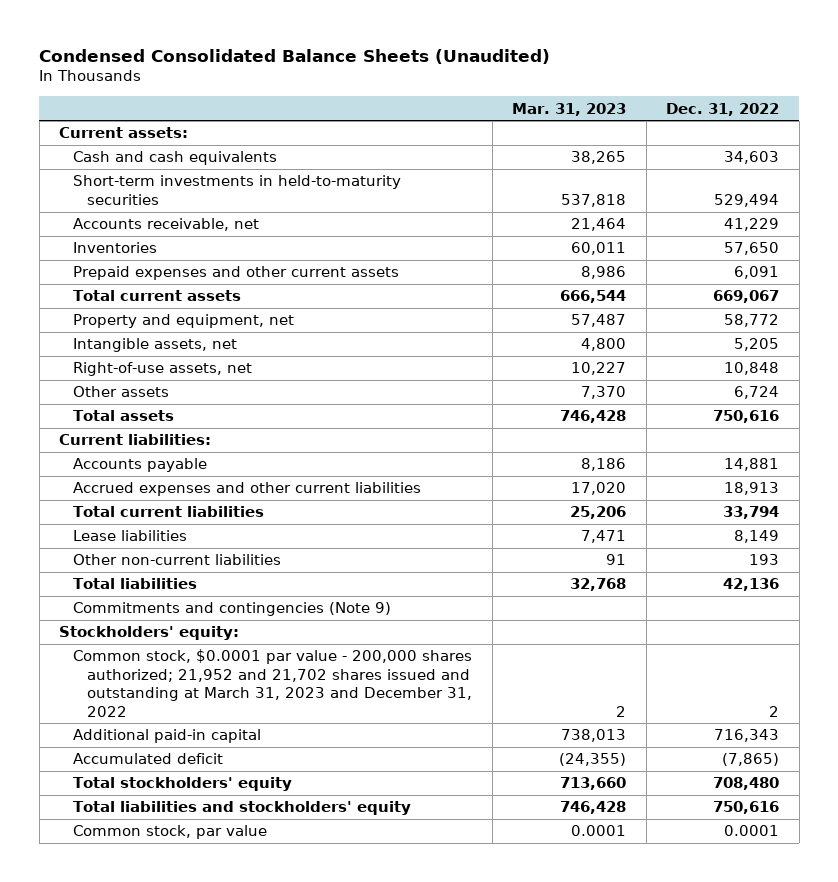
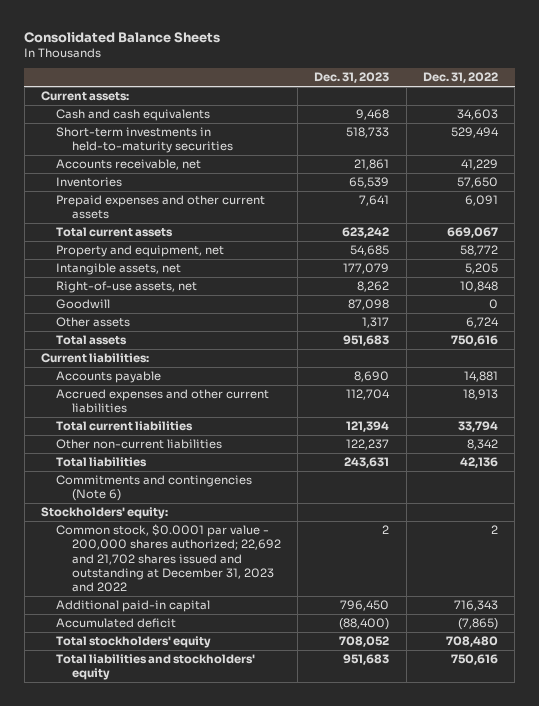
- Condensed Consolidated Balance Sheets (Unaudited)
+ Consolidated Balance Sheets
- | Mar. 31, 2023 | Dec. 31, 2022
+ | Dec. 31, 2023 | Dec. 31, 2022
+ Goodwill | 87,098 | 0
- Lease liabilities | 7,471 | 8,149
- Other non-current liabilities | 91 | 193
+ Other non-current liabilities | 122,237 | 8,342
- Commitments and contingencies (Note 9)
+ Commitments and contingencies (Note 6)
- Common stock, $0.0001 par value - 200,000 shares authorized; 21,952 and 21,702 shares issued and outstanding at March 31, 2023 and December 31, 2022 | 2 | 2
+ Common stock, $0.0001 par value - 200,000 shares authorized; 22,692 and 21,702 shares issued and outstanding at December 31, 2023 and 2022 | 2 | 2
- Common stock, par value | 0.0001 | 0.0001

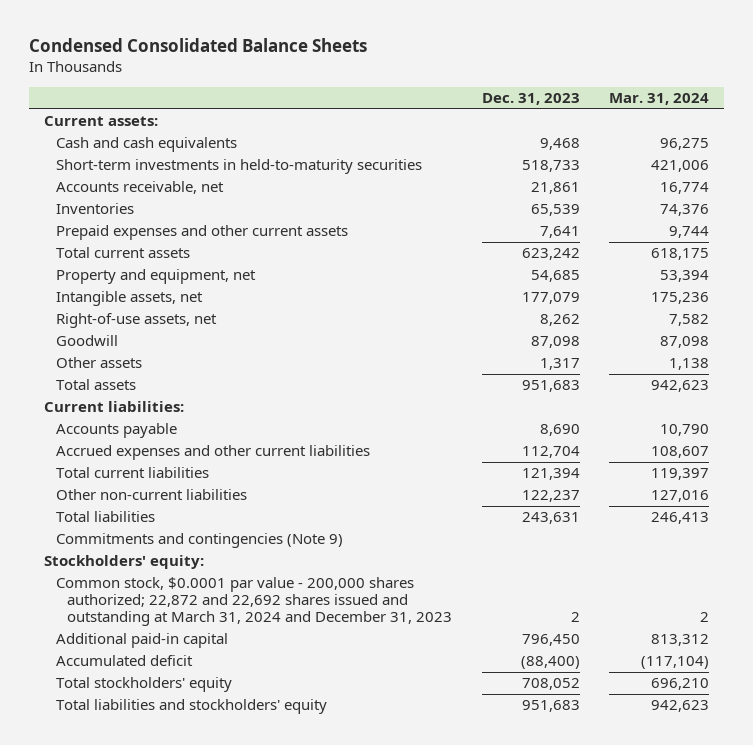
- Consolidated Balance Sheets
+ Condensed Consolidated Balance Sheets
- | Dec. 31, 2023 | Dec. 31, 2022
+ | Dec. 31, 2023 | Mar. 31, 2024
- Commitments and contingencies (Note 6)
+ Commitments and contingencies (Note 9)
- Common stock, $0.0001 par value - 200,000 shares authorized; 22,692 and 21,702 shares issued and outstanding at December 31, 2023 and 2022 | 2 | 2
+ Common stock, $0.0001 par value - 200,000 shares authorized; 22,872 and 22,692 shares issued and outstanding at March 31, 2024 and December 31, 2023 | 2 | 2

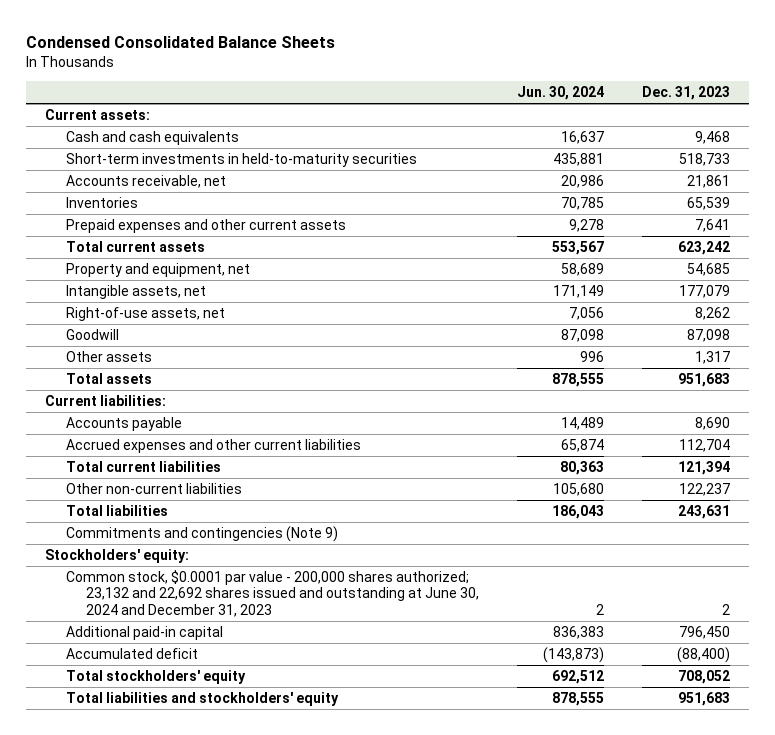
- | Dec. 31, 2023 | Mar. 31, 2024
+ | Jun. 30, 2024 | Dec. 31, 2023
- Common stock, $0.0001 par value - 200,000 shares authorized; 22,872 and 22,692 shares issued and outstanding at March 31, 2024 and December 31, 2023 | 2 | 2
+ Common stock, $0.0001 par value - 200,000 shares authorized; 23,132 and 22,692 shares issued and outstanding at June 30, 2024 and December 31, 2023 | 2 | 2

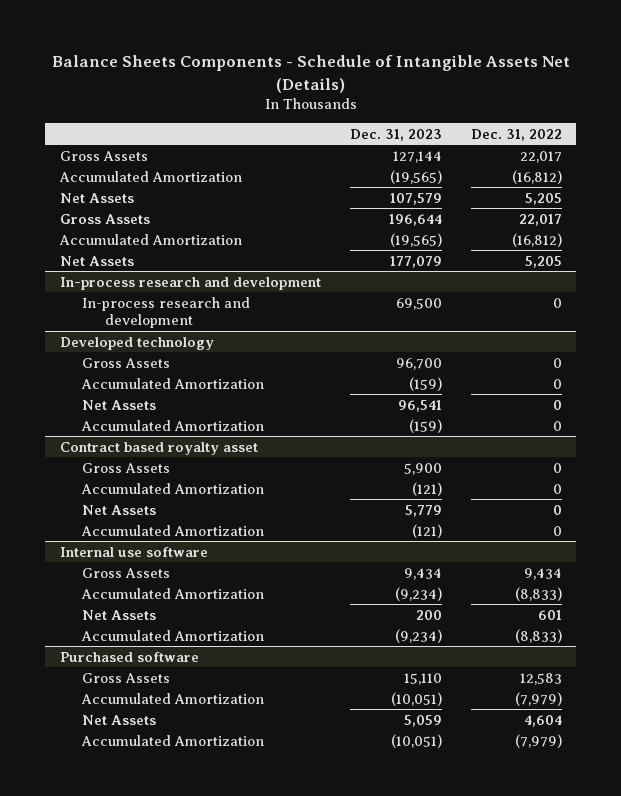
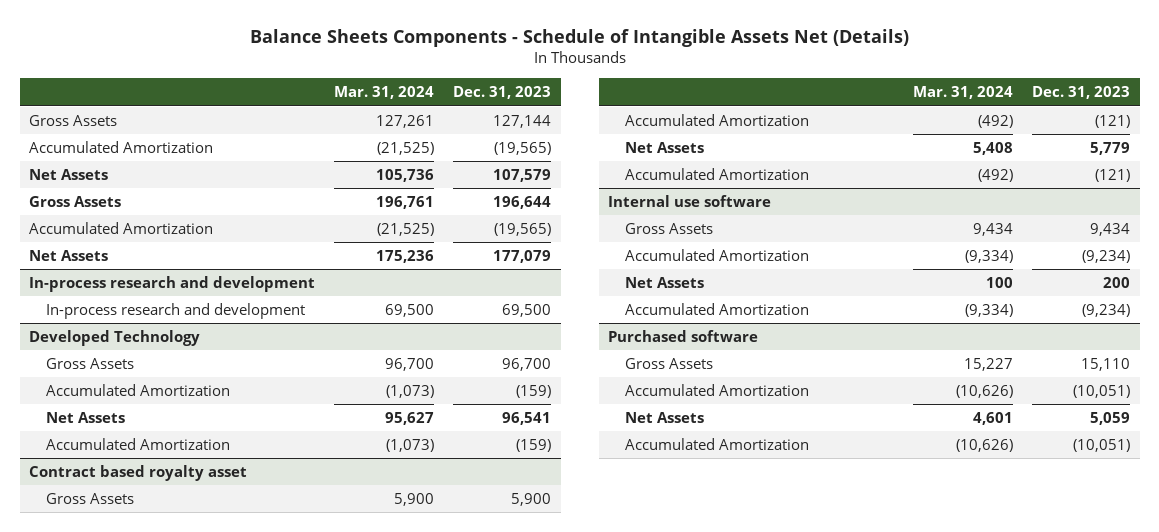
- | Dec. 31, 2023 | Dec. 31, 2022
+ | Mar. 31, 2024 | Dec. 31, 2023
- Developed technology
+ Developed Technology

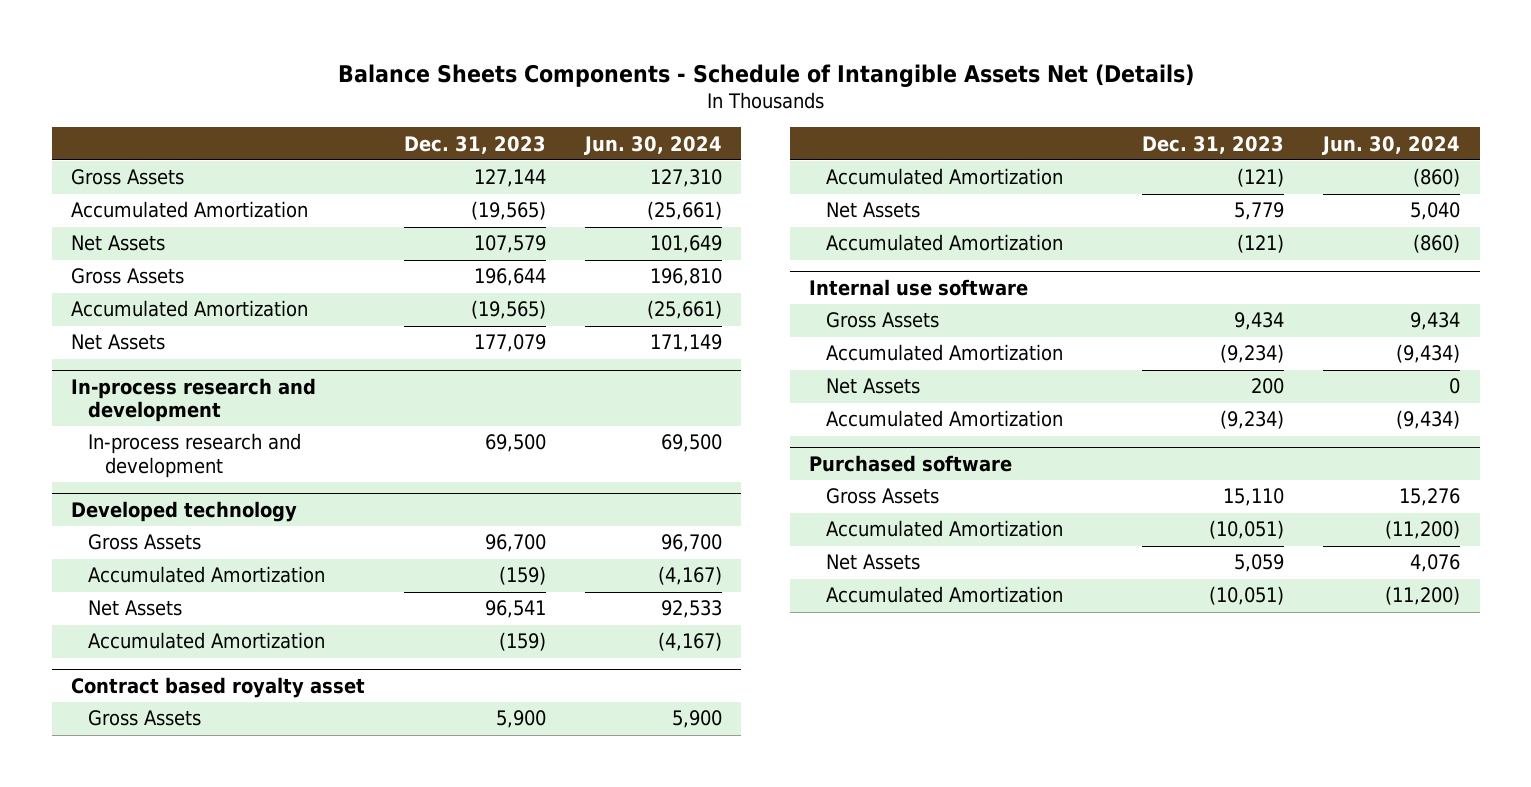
- | Mar. 31, 2024 | Dec. 31, 2023
+ | Dec. 31, 2023 | Jun. 30, 2024
- Developed Technology
+ Developed technology

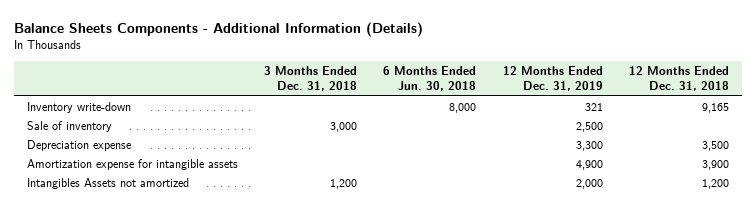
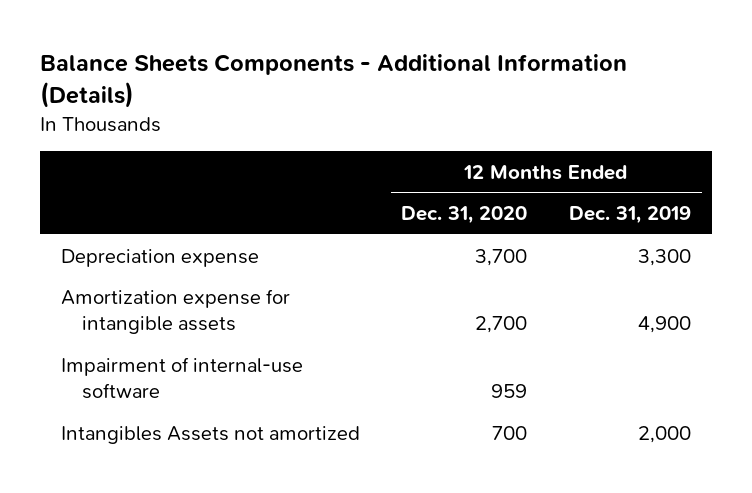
- | 3 Months Ended Dec. 31, 2018 | 6 Months Ended Jun. 30, 2018 | 12 Months Ended Dec. 31, 2019 | 12 Months Ended Dec. 31, 2018
+ | 12 Months Ended Dec. 31, 2020 | 12 Months Ended Dec. 31, 2019
- Inventory write-down | | 8,000 | 321 | 9,165
- Sale of inventory | 3,000 | | 2,500 |
+ Impairment of internal-use software | 959 |

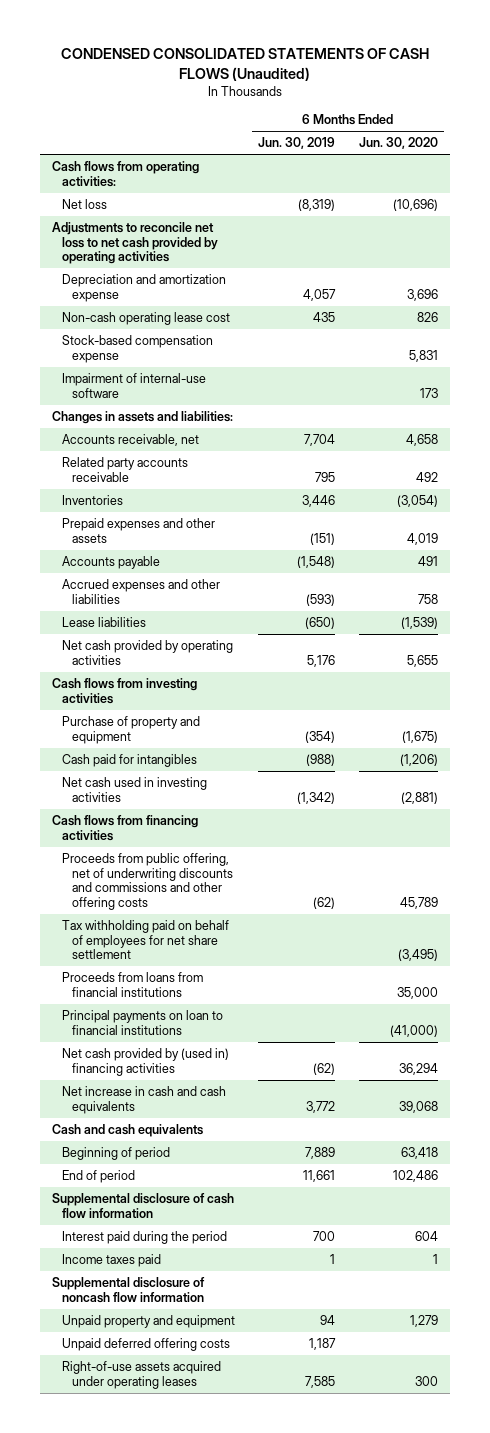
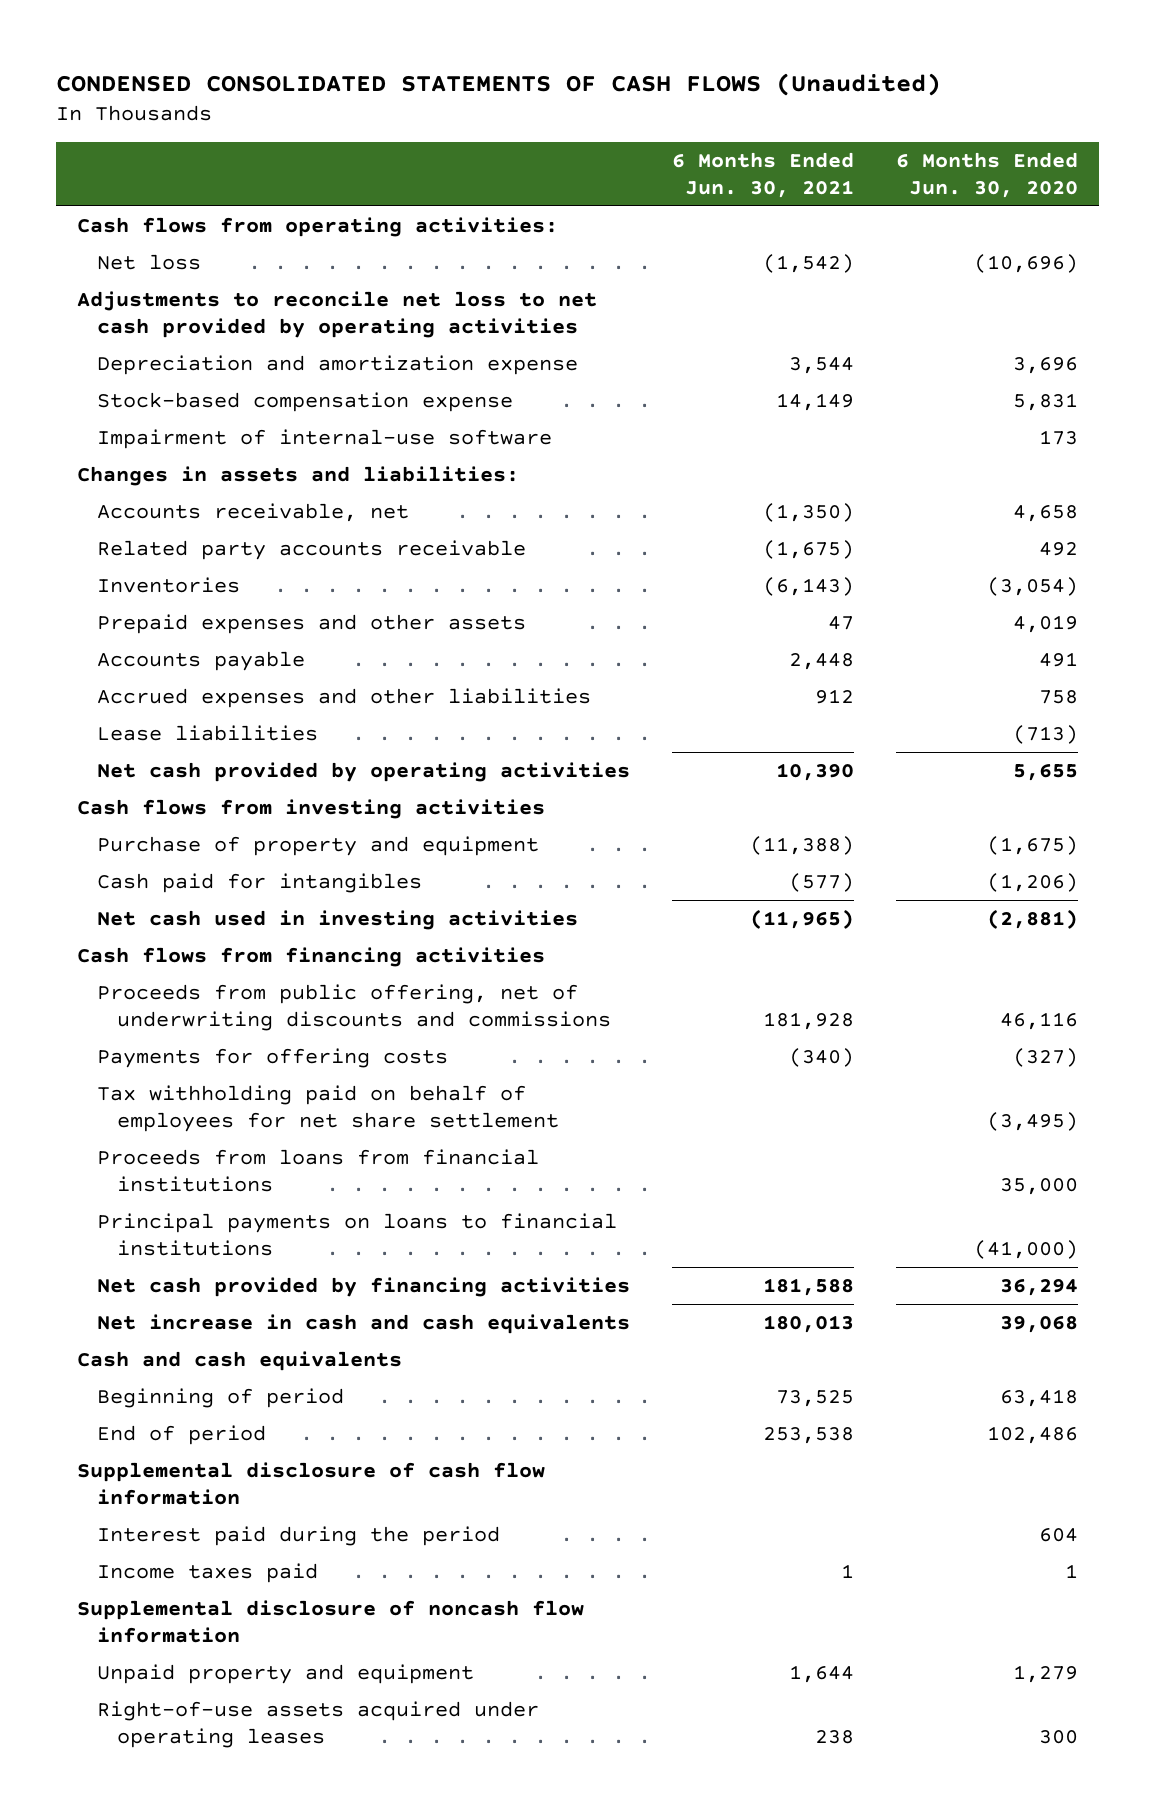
- | 6 Months Ended Jun. 30, 2019 | 6 Months Ended Jun. 30, 2020
+ | 6 Months Ended Jun. 30, 2021 | 6 Months Ended Jun. 30, 2020
- Non-cash operating lease cost | 435 | 826
- Lease liabilities | (650) | (1,539)
+ Lease liabilities | | (713)
- Proceeds from public offering, net of underwriting discounts and commissions and other offering costs | (62) | 45,789
+ Proceeds from public offering, net of underwriting discounts and commissions | 181,928 | 46,116
+ Payments for offering costs | (340) | (327)
- Principal payments on loan to financial institutions | | (41,000)
- Net cash provided by (used in) financing activities | (62) | 36,294
+ Principal payments on loans to financial institutions | | (41,000)
+ Net cash provided by financing activities | 181,588 | 36,294
- Unpaid deferred offering costs | 1,187 |

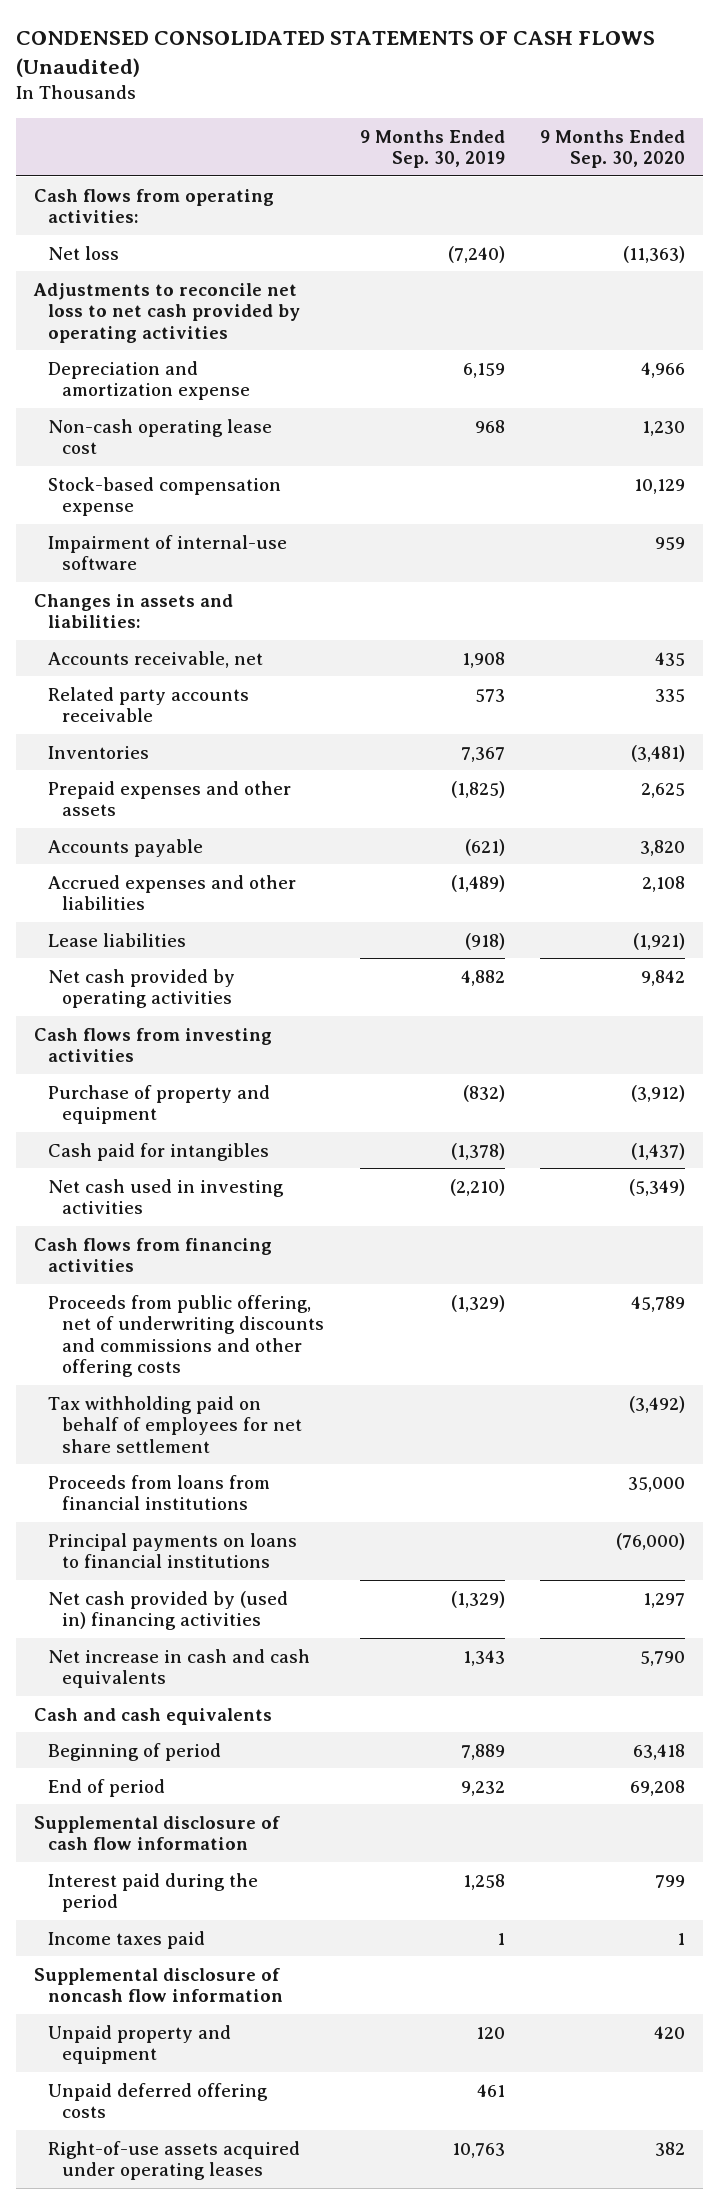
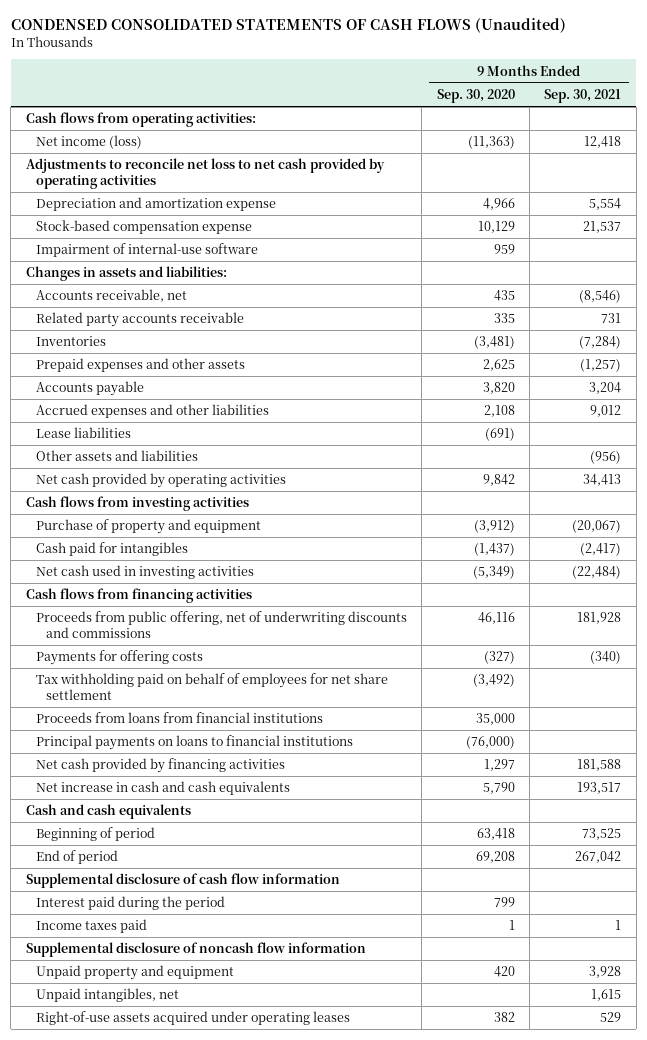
- | 9 Months Ended Sep. 30, 2019 | 9 Months Ended Sep. 30, 2020
+ | 9 Months Ended Sep. 30, 2020 | 9 Months Ended Sep. 30, 2021
- Net loss | (7,240) | (11,363)
+ Net income (loss) | (11,363) | 12,418
- Non-cash operating lease cost | 968 | 1,230
- Lease liabilities | (918) | (1,921)
+ Lease liabilities | (691) |
+ Other assets and liabilities | | (956)
- Proceeds from public offering, net of underwriting discounts and commissions and other offering costs | (1,329) | 45,789
+ Proceeds from public offering, net of underwriting discounts and commissions | 46,116 | 181,928
+ Payments for offering costs | (327) | (340)
- Net cash provided by (used in) financing activities | (1,329) | 1,297
+ Net cash provided by financing activities | 1,297 | 181,588
- Unpaid deferred offering costs | 461 |
+ Unpaid intangibles, net | | 1,615

